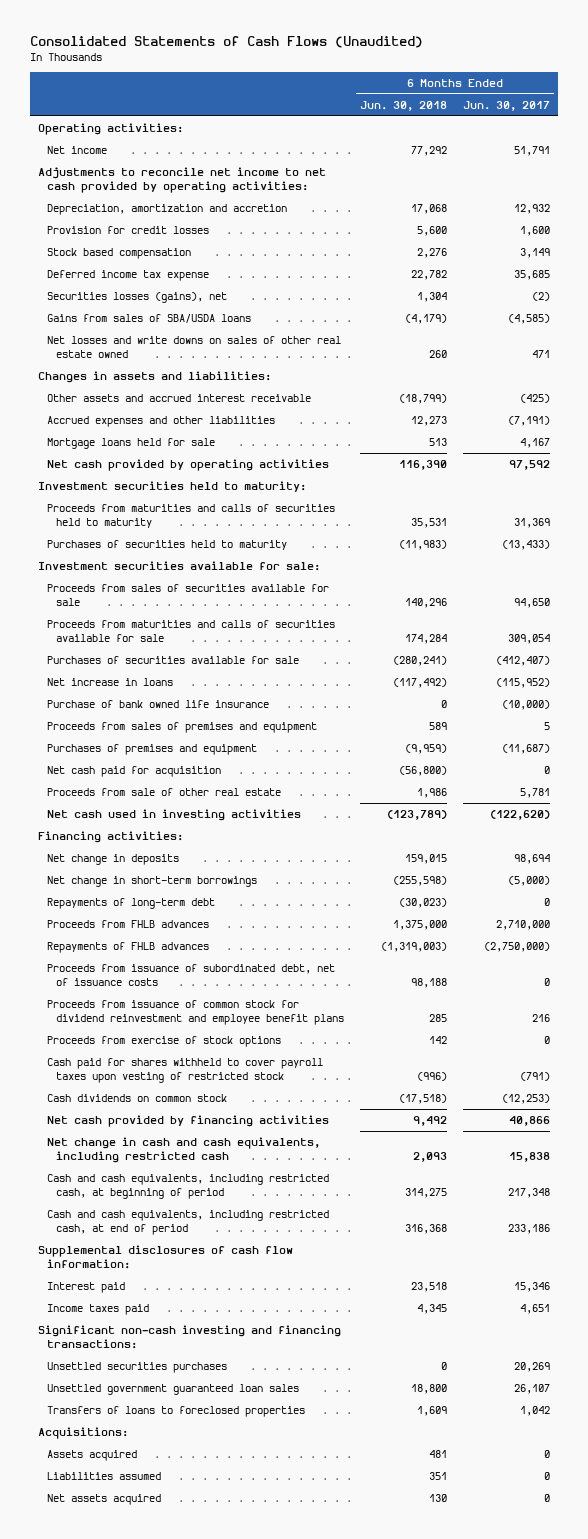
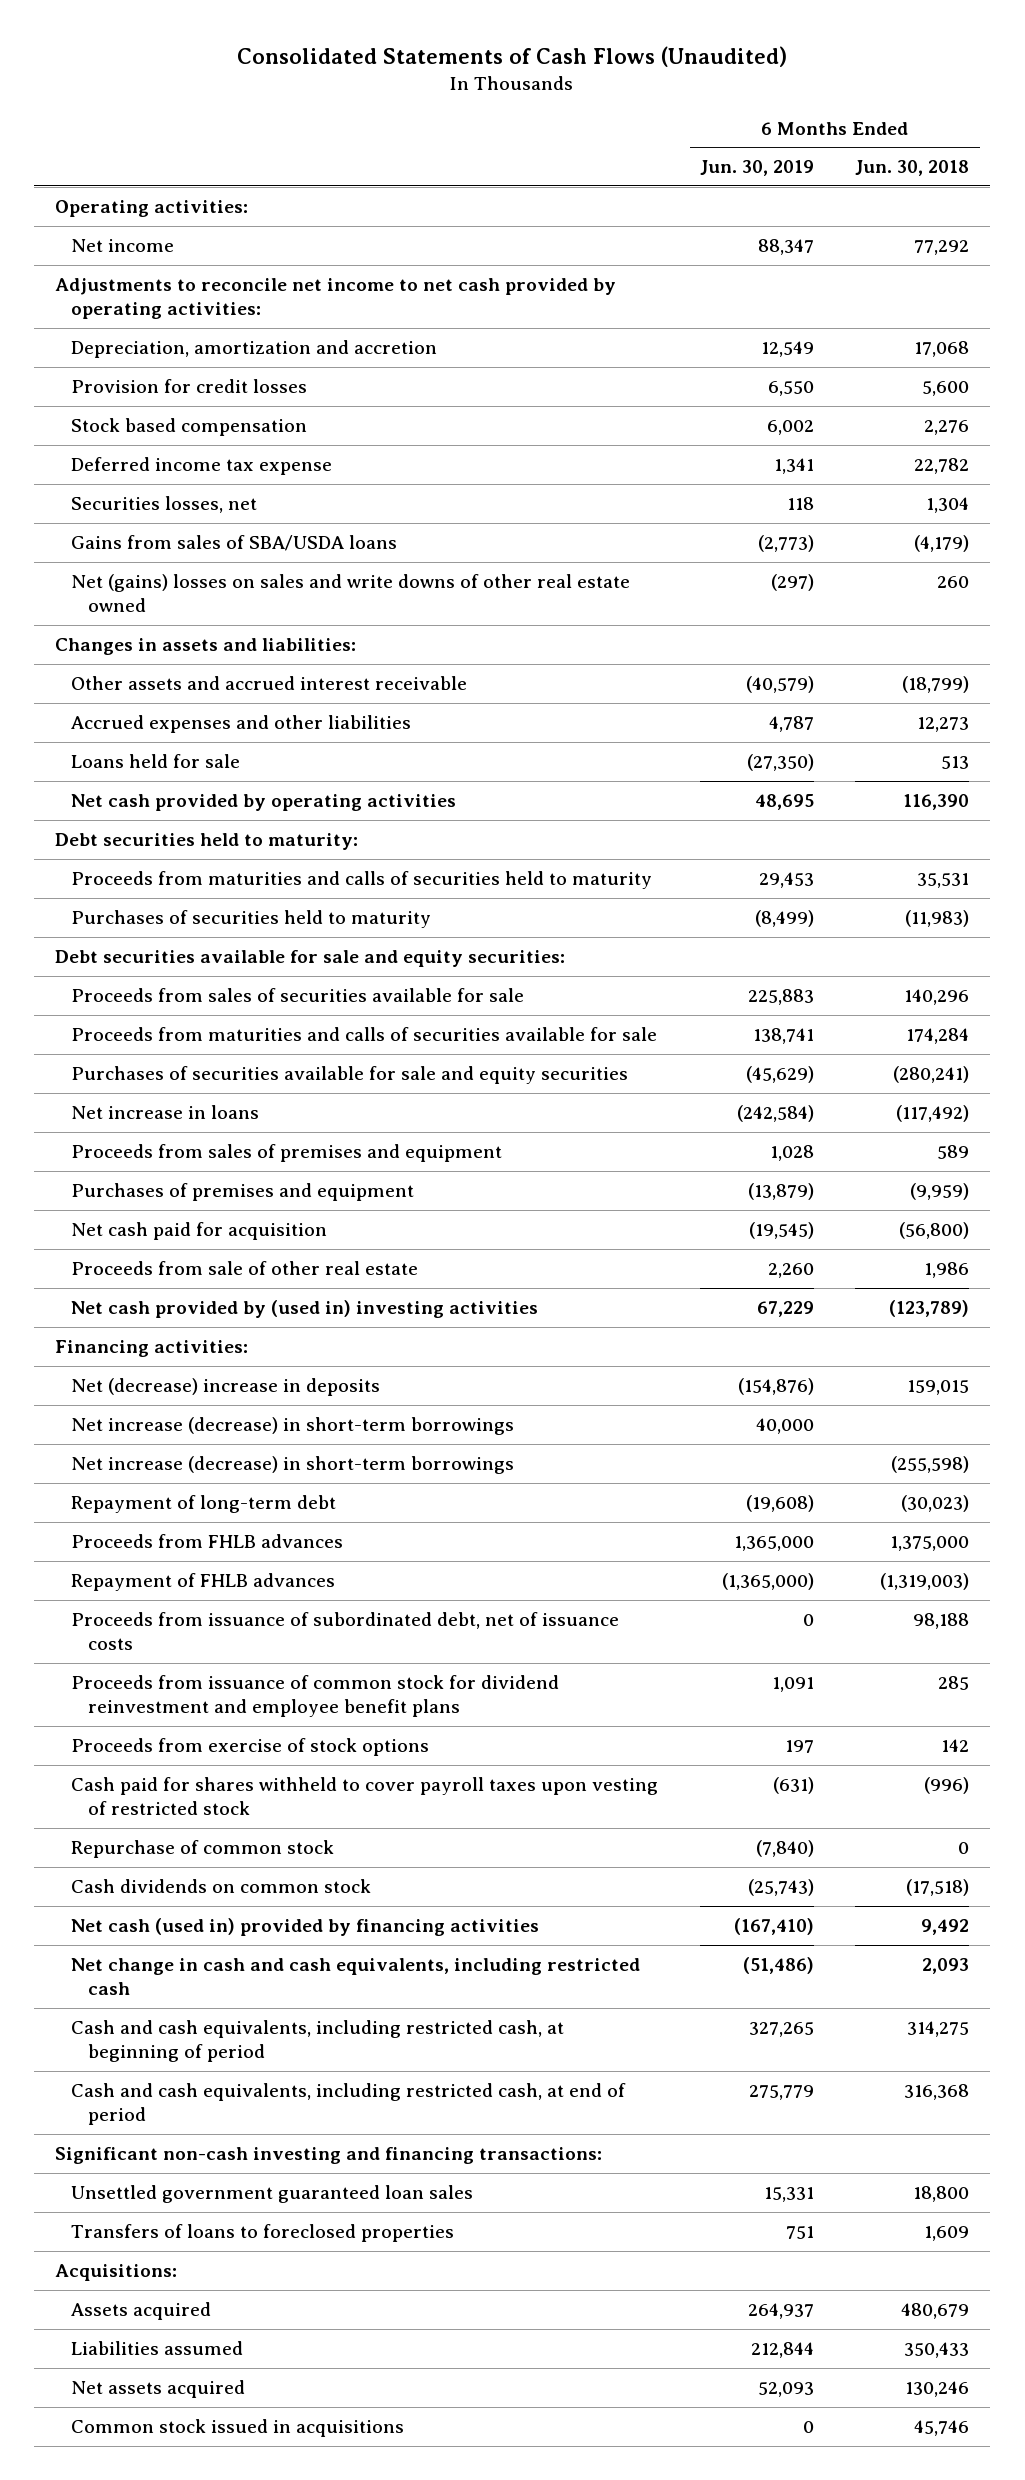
- | 6 Months Ended Jun. 30, 2018 | 6 Months Ended Jun. 30, 2017
+ | 6 Months Ended Jun. 30, 2019 | 6 Months Ended Jun. 30, 2018
- Securities losses (gains), net | 1,304 | (2)
+ Securities losses, net | 118 | 1,304
- Net losses and write downs on sales of other real estate owned | 260 | 471
+ Net (gains) losses on sales and write downs of other real estate owned | (297) | 260
- Mortgage loans held for sale | 513 | 4,167
+ Loans held for sale | (27,350) | 513
- Investment securities held to maturity:
+ Debt securities held to maturity:
- Investment securities available for sale:
+ Debt securities available for sale and equity securities:
- Purchases of securities available for sale | (280,241) | (412,407)
+ Purchases of securities available for sale and equity securities | (45,629) | (280,241)
- Purchase of bank owned life insurance | 0 | (10,000)
- Net cash used in investing activities | (123,789) | (122,620)
+ Net cash provided by (used in) investing activities | 67,229 | (123,789)
- Net change in deposits | 159,015 | 98,694
- Net change in short-term borrowings | (255,598) | (5,000)
- Repayments of long-term debt | (30,023) | 0
+ Net (decrease) increase in deposits | (154,876) | 159,015
+ Net increase (decrease) in short-term borrowings | 40,000 |
+ Net increase (decrease) in short-term borrowings | | (255,598)
+ Repayment of long-term debt | (19,608) | (30,023)
- Repayments of FHLB advances | (1,319,003) | (2,750,000)
+ Repayment of FHLB advances | (1,365,000) | (1,319,003)
+ Repurchase of common stock | (7,840) | 0
- Net cash provided by financing activities | 9,492 | 40,866
+ Net cash (used in) provided by financing activities | (167,410) | 9,492
- Supplemental disclosures of cash flow information:
- Interest paid | 23,518 | 15,346
- Income taxes paid | 4,345 | 4,651
- Unsettled securities purchases | 0 | 20,269
- Assets acquired | 481 | 0
- Liabilities assumed | 351 | 0
- Net assets acquired | 130 | 0
+ Assets acquired | 264,937 | 480,679
+ Liabilities assumed | 212,844 | 350,433
+ Net assets acquired | 52,093 | 130,246
+ Common stock issued in acquisitions | 0 | 45,746

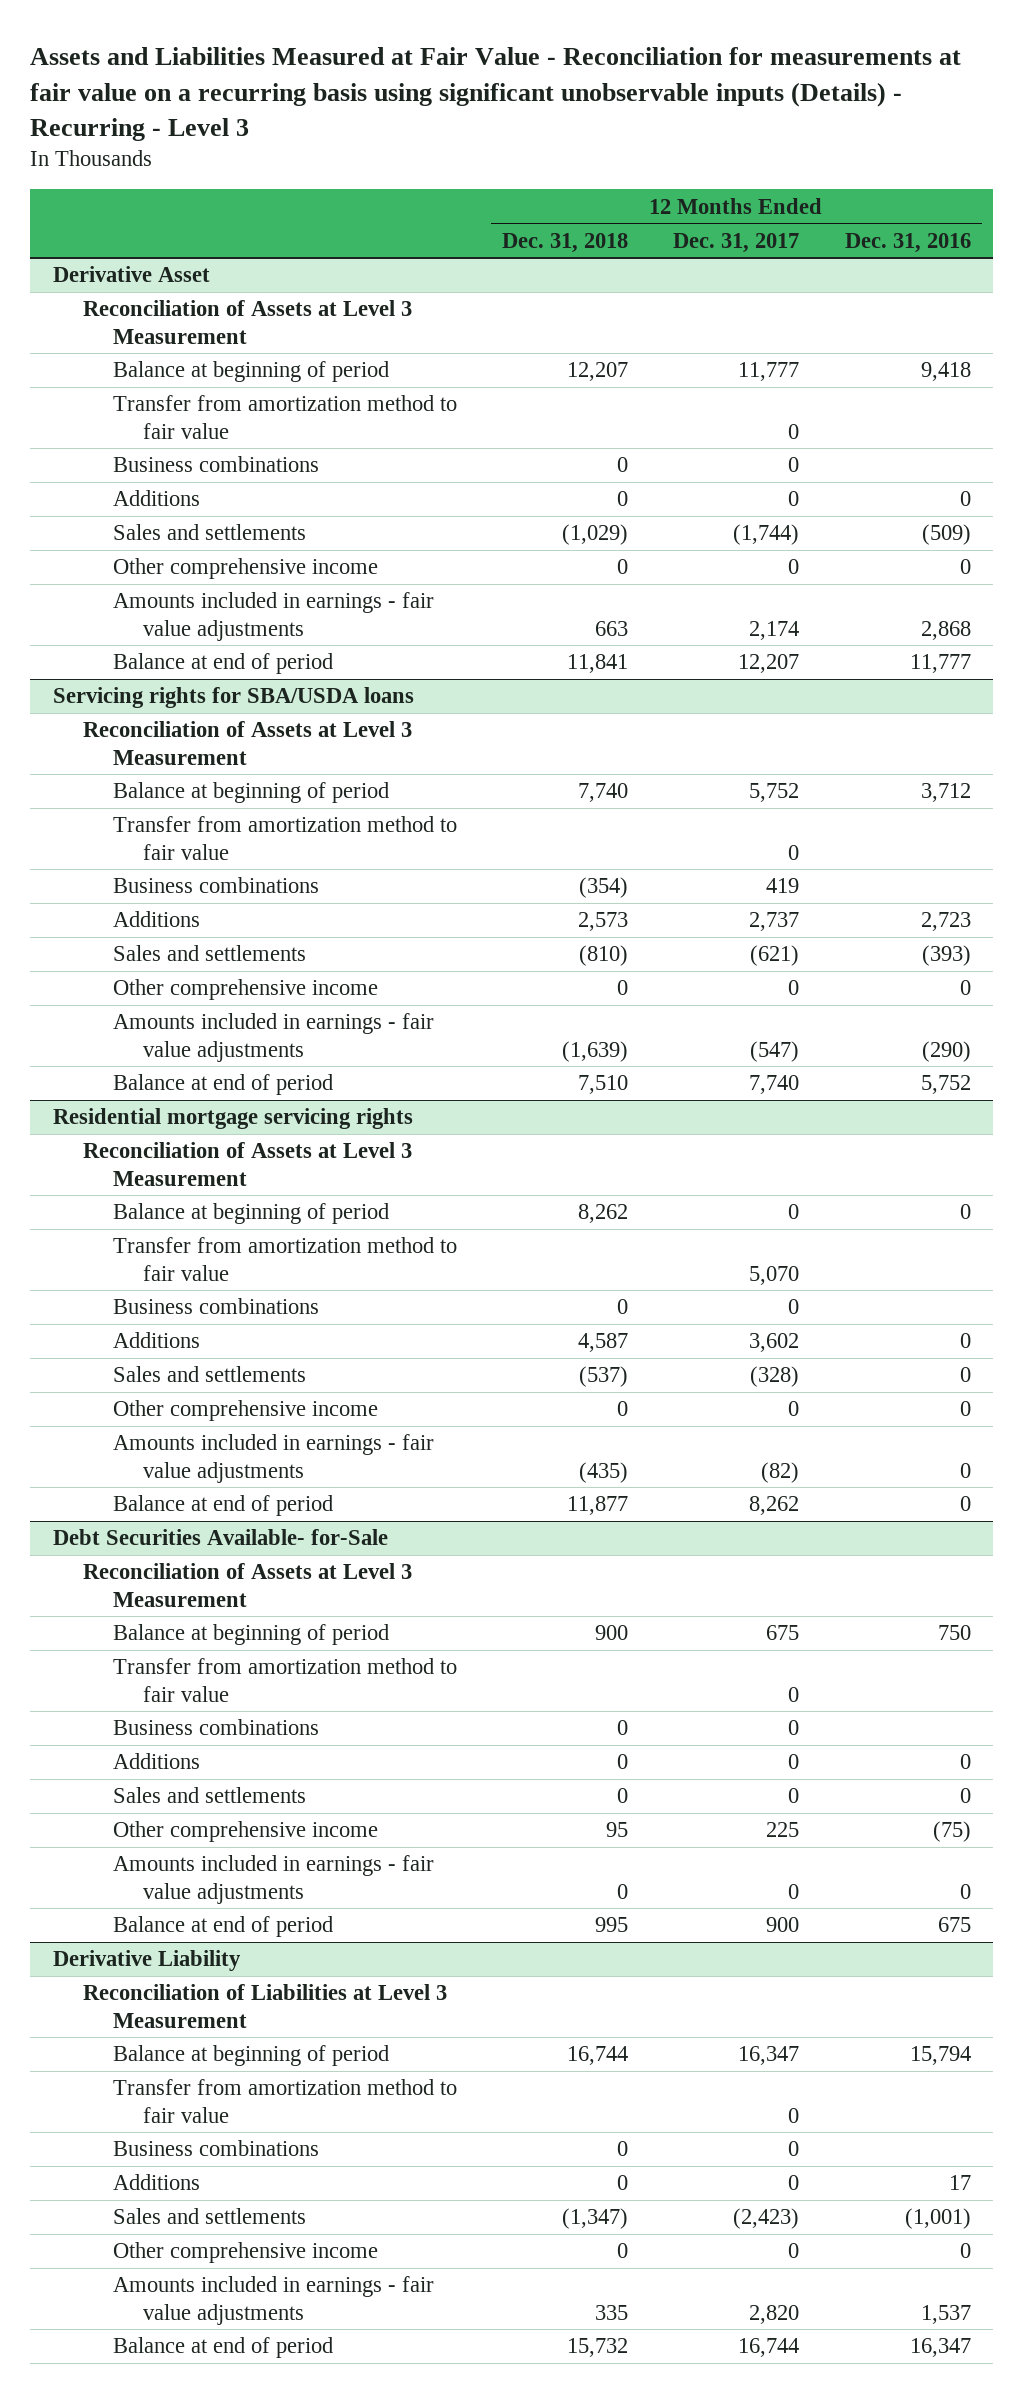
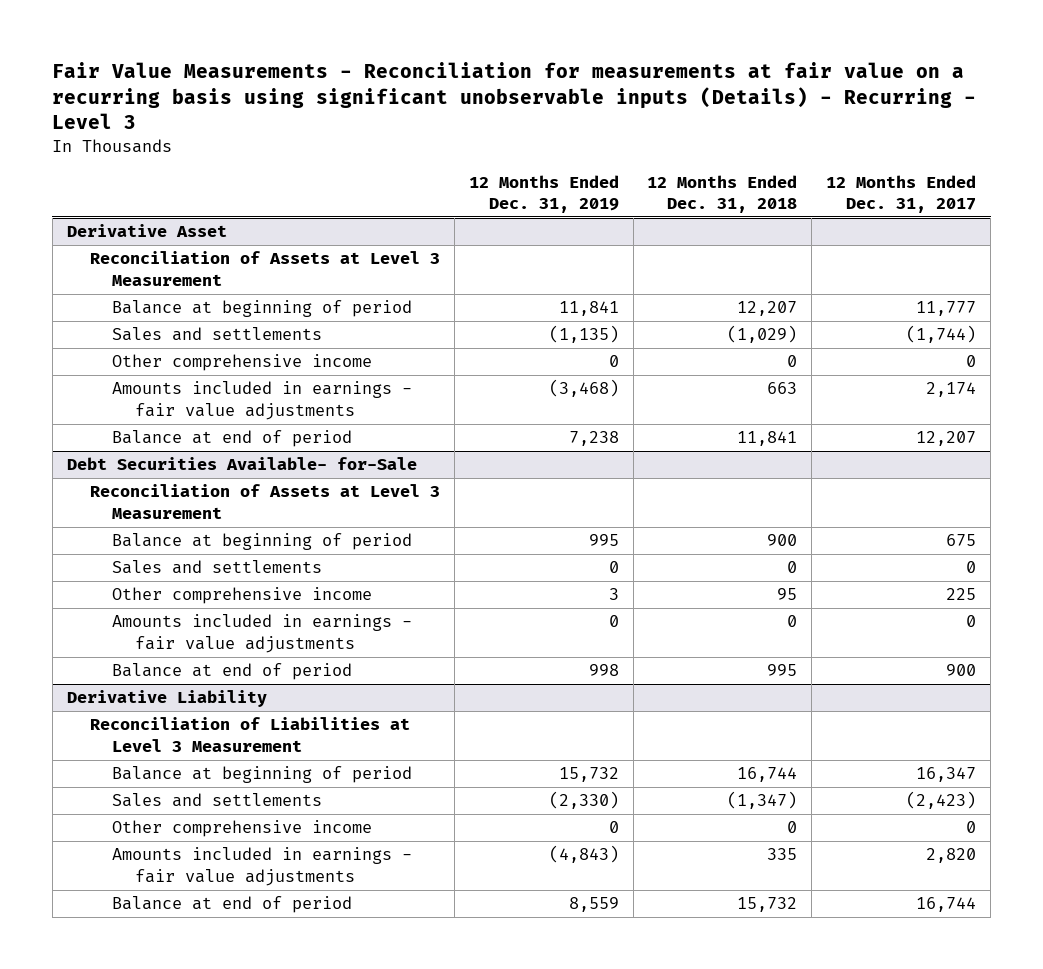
- Assets and Liabilities Measured at Fair Value - Reconciliation for measurements at fair value on a recurring basis using significant unobservable inputs (Details) - Recurring - Level 3
+ Fair Value Measurements - Reconciliation for measurements at fair value on a recurring basis using significant unobservable inputs (Details) - Recurring - Level 3
- | 12 Months Ended Dec. 31, 2018 | 12 Months Ended Dec. 31, 2017 | 12 Months Ended Dec. 31, 2016
+ | 12 Months Ended Dec. 31, 2019 | 12 Months Ended Dec. 31, 2018 | 12 Months Ended Dec. 31, 2017
@ Derivative Asset
- Transfer from amortization method to fair value | | 0 |
- Business combinations | 0 | 0 |
- Additions | 0 | 0 | 0
- Servicing rights for SBA/USDA loans
- Reconciliation of Assets at Level 3 Measurement
- Balance at beginning of period | 7,740 | 5,752 | 3,712
- Transfer from amortization method to fair value | | 0 |
- Business combinations | (354) | 419 |
- Additions | 2,573 | 2,737 | 2,723
- Sales and settlements | (810) | (621) | (393)
- Other comprehensive income | 0 | 0 | 0
- Amounts included in earnings - fair value adjustments | (1,639) | (547) | (290)
- Balance at end of period | 7,510 | 7,740 | 5,752
- Residential mortgage servicing rights
- Reconciliation of Assets at Level 3 Measurement
- Balance at beginning of period | 8,262 | 0 | 0
- Transfer from amortization method to fair value | | 5,070 |
- Business combinations | 0 | 0 |
- Additions | 4,587 | 3,602 | 0
- Sales and settlements | (537) | (328) | 0
- Other comprehensive income | 0 | 0 | 0
- Amounts included in earnings - fair value adjustments | (435) | (82) | 0
- Balance at end of period | 11,877 | 8,262 | 0
@ Debt Securities Available- for-Sale
- Transfer from amortization method to fair value | | 0 |
- Business combinations | 0 | 0 |
- Additions | 0 | 0 | 0
@ Derivative Liability
- Transfer from amortization method to fair value | | 0 |
- Business combinations | 0 | 0 |
- Additions | 0 | 0 | 17

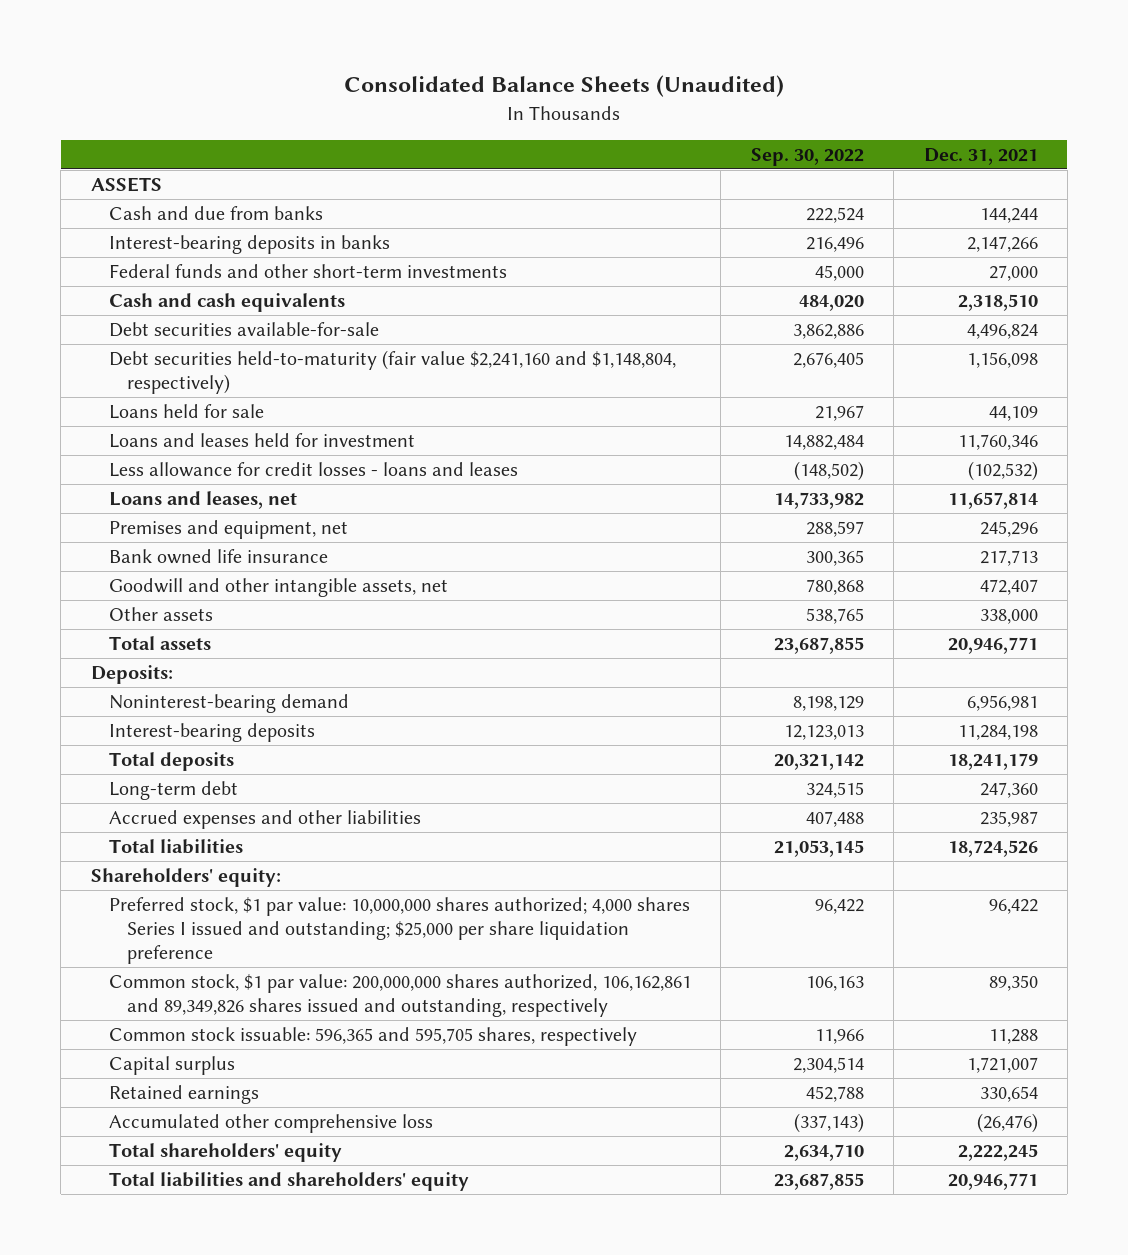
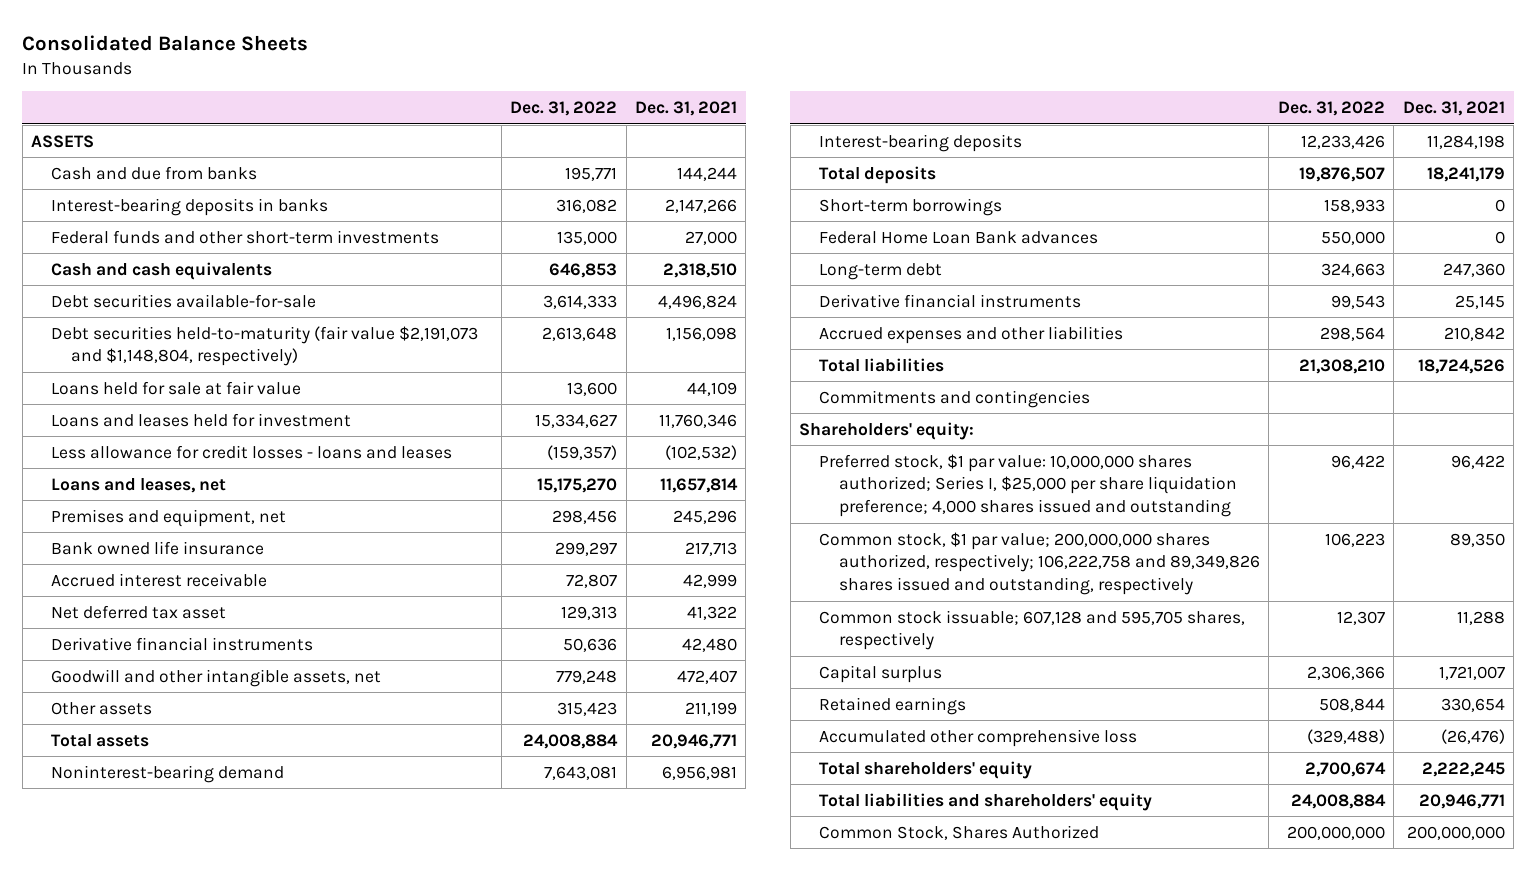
- Consolidated Balance Sheets (Unaudited)
+ Consolidated Balance Sheets
- | Sep. 30, 2022 | Dec. 31, 2021
+ | Dec. 31, 2022 | Dec. 31, 2021
- Debt securities held-to-maturity (fair value $2,241,160 and $1,148,804, respectively) | 2,676,405 | 1,156,098
- Loans held for sale | 21,967 | 44,109
+ Debt securities held-to-maturity (fair value $2,191,073 and $1,148,804, respectively) | 2,613,648 | 1,156,098
+ Loans held for sale at fair value | 13,600 | 44,109
+ Accrued interest receivable | 72,807 | 42,999
+ Net deferred tax asset | 129,313 | 41,322
+ Derivative financial instruments | 50,636 | 42,480
- Other assets | 538,765 | 338,000
+ Other assets | 315,423 | 211,199
- Deposits:
+ Short-term borrowings | 158,933 | 0
+ Federal Home Loan Bank advances | 550,000 | 0
- Accrued expenses and other liabilities | 407,488 | 235,987
+ Derivative financial instruments | 99,543 | 25,145
+ Accrued expenses and other liabilities | 298,564 | 210,842
+ Commitments and contingencies
- Preferred stock, $1 par value: 10,000,000 shares authorized; 4,000 shares Series I issued and outstanding; $25,000 per share liquidation preference | 96,422 | 96,422
- Common stock, $1 par value: 200,000,000 shares authorized, 106,162,861 and 89,349,826 shares issued and outstanding, respectively | 106,163 | 89,350
- Common stock issuable: 596,365 and 595,705 shares, respectively | 11,966 | 11,288
+ Preferred stock, $1 par value: 10,000,000 shares authorized; Series I, $25,000 per share liquidation preference; 4,000 shares issued and outstanding | 96,422 | 96,422
+ Common stock, $1 par value; 200,000,000 shares authorized, respectively; 106,222,758 and 89,349,826 shares issued and outstanding, respectively | 106,223 | 89,350
+ Common stock issuable; 607,128 and 595,705 shares, respectively | 12,307 | 11,288
+ Common Stock, Shares Authorized | 200,000,000 | 200,000,000

